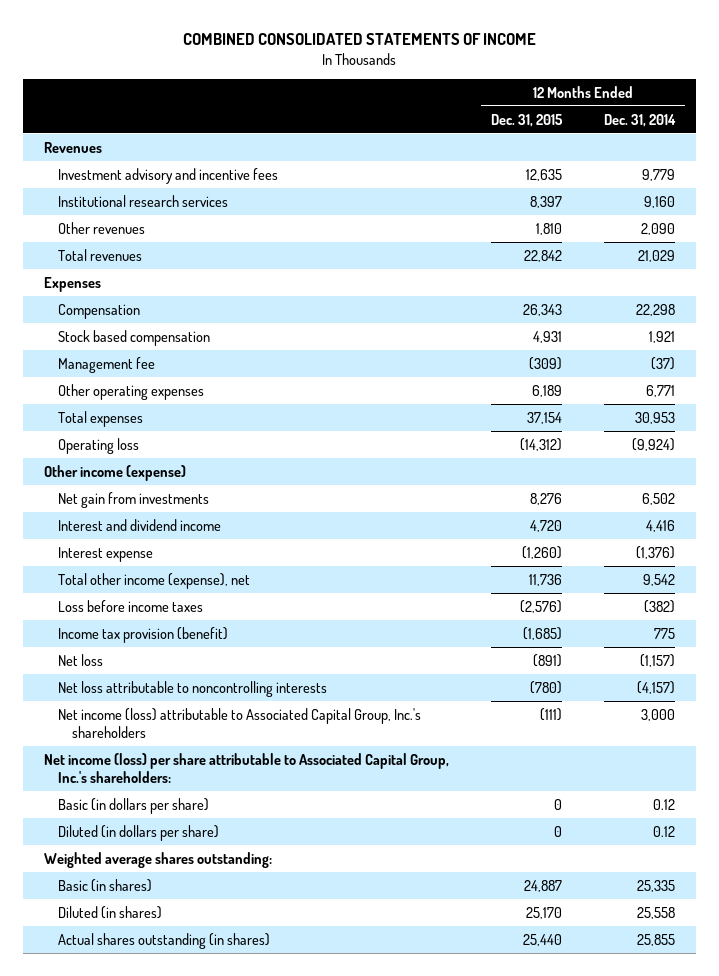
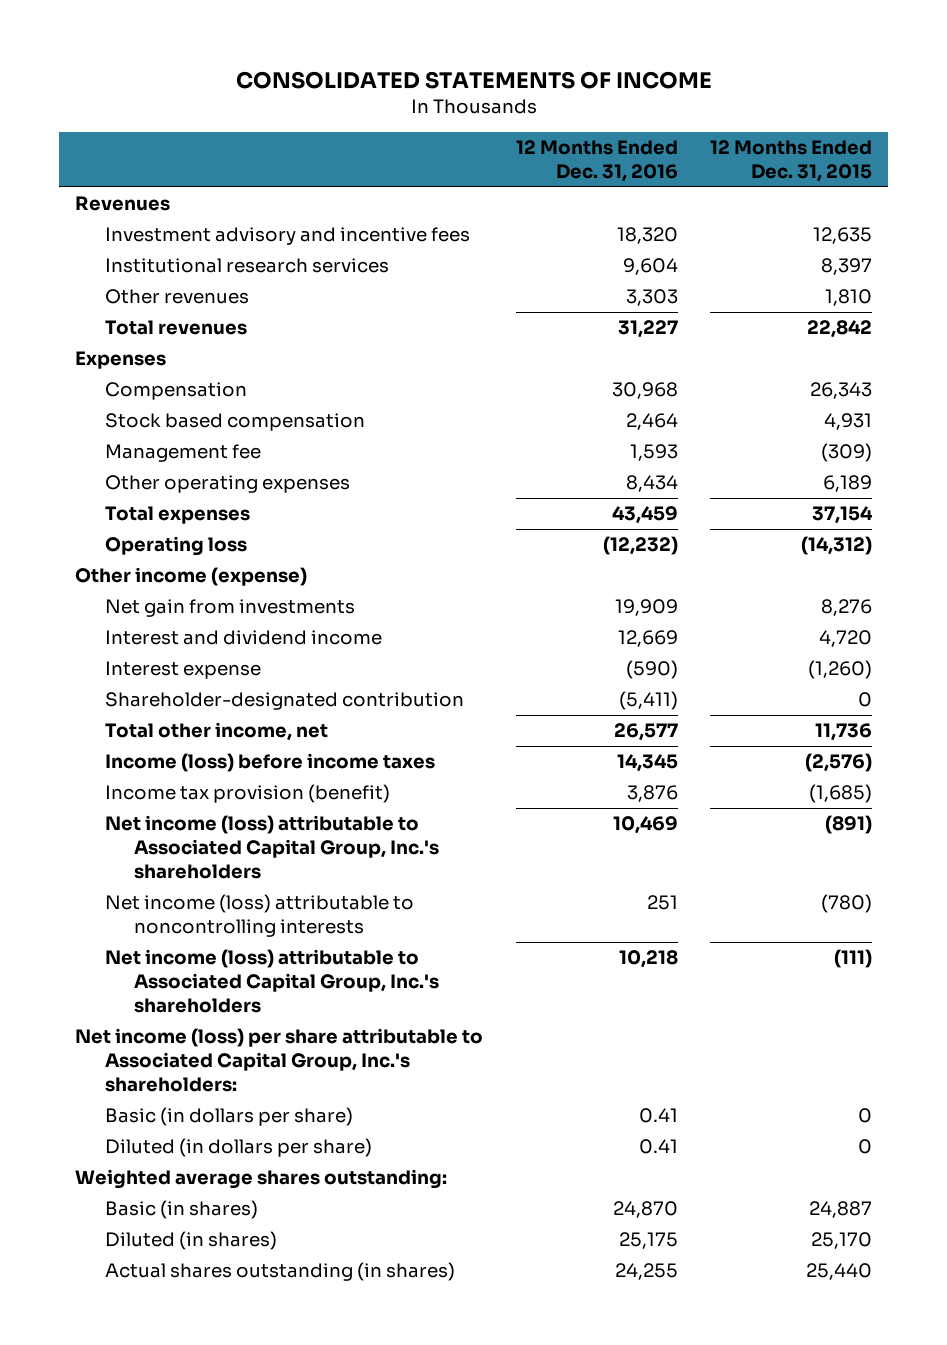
- COMBINED CONSOLIDATED STATEMENTS OF INCOME
+ CONSOLIDATED STATEMENTS OF INCOME
- | 12 Months Ended Dec. 31, 2015 | 12 Months Ended Dec. 31, 2014
+ | 12 Months Ended Dec. 31, 2016 | 12 Months Ended Dec. 31, 2015
- Total other income (expense), net | 11,736 | 9,542
- Loss before income taxes | (2,576) | (382)
+ Shareholder-designated contribution | (5,411) | 0
+ Total other income, net | 26,577 | 11,736
+ Income (loss) before income taxes | 14,345 | (2,576)
- Net loss | (891) | (1,157)
- Net loss attributable to noncontrolling interests | (780) | (4,157)
+ Net income (loss) attributable to Associated Capital Group, Inc.'s shareholders | 10,469 | (891)
+ Net income (loss) attributable to noncontrolling interests | 251 | (780)

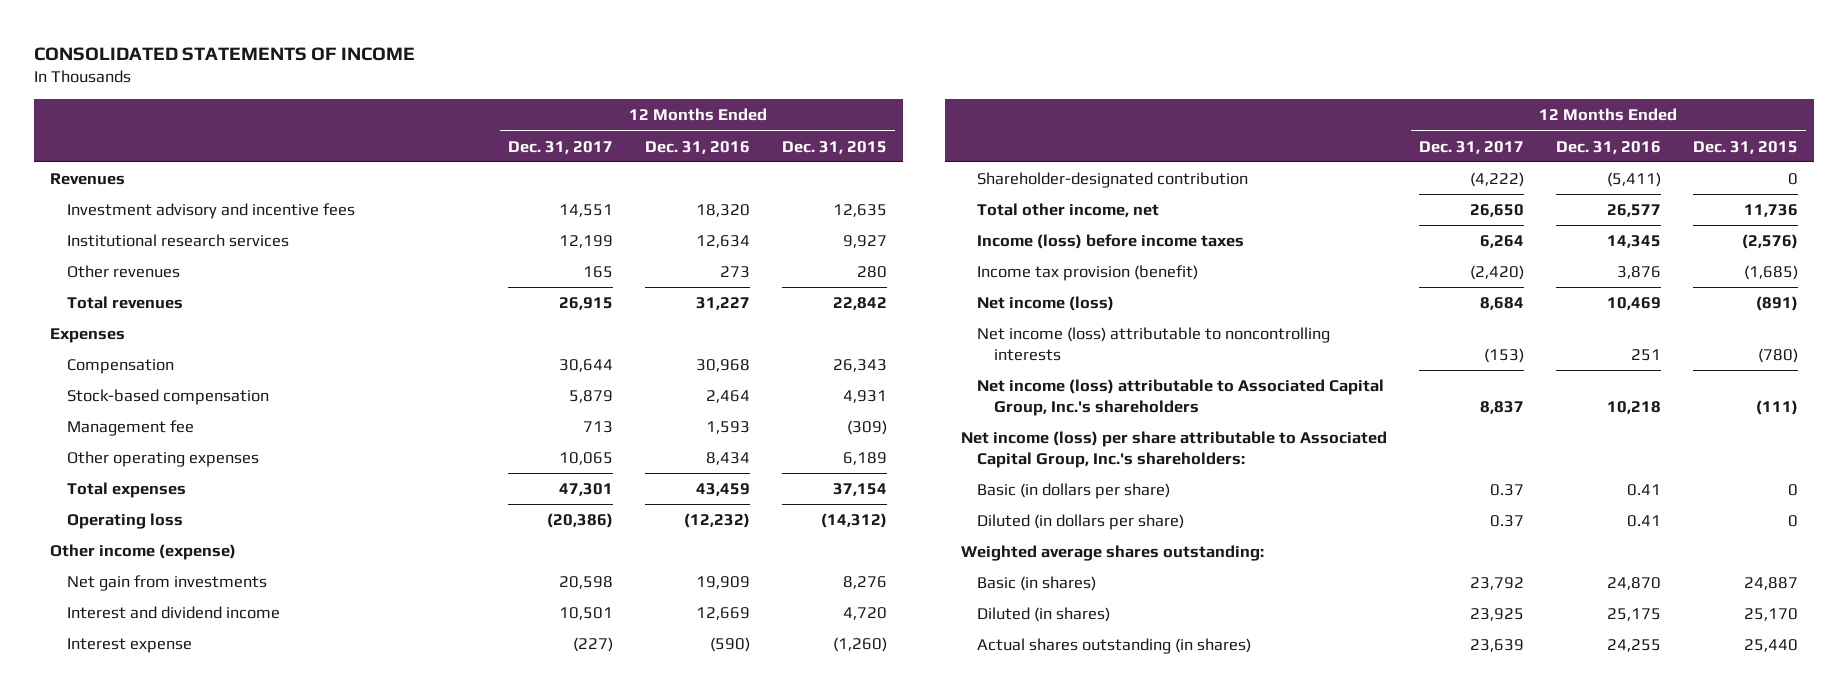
- | 12 Months Ended Dec. 31, 2016 | 12 Months Ended Dec. 31, 2015
+ | 12 Months Ended Dec. 31, 2017 | 12 Months Ended Dec. 31, 2016 | 12 Months Ended Dec. 31, 2015
- Institutional research services | 9,604 | 8,397
- Other revenues | 3,303 | 1,810
+ Institutional research services | 12,199 | 12,634 | 9,927
+ Other revenues | 165 | 273 | 280
- Stock based compensation | 2,464 | 4,931
+ Stock-based compensation | 5,879 | 2,464 | 4,931
- Net income (loss) attributable to Associated Capital Group, Inc.'s shareholders | 10,469 | (891)
+ Net income (loss) | 8,684 | 10,469 | (891)

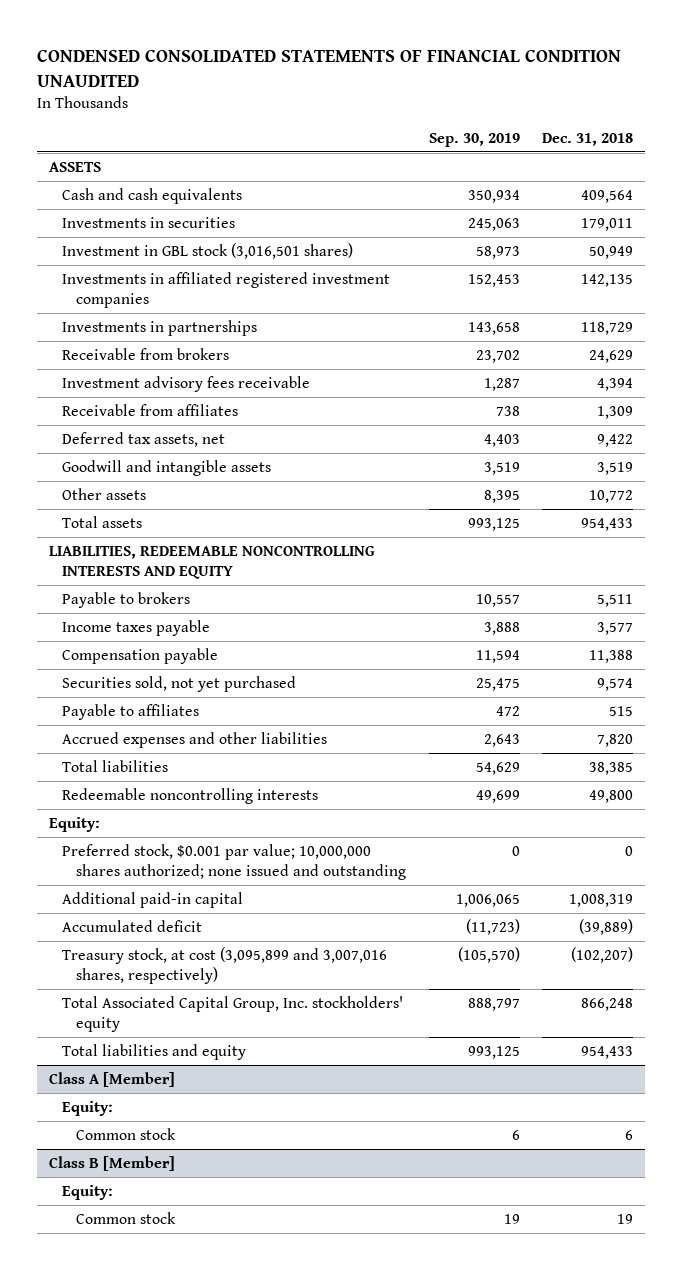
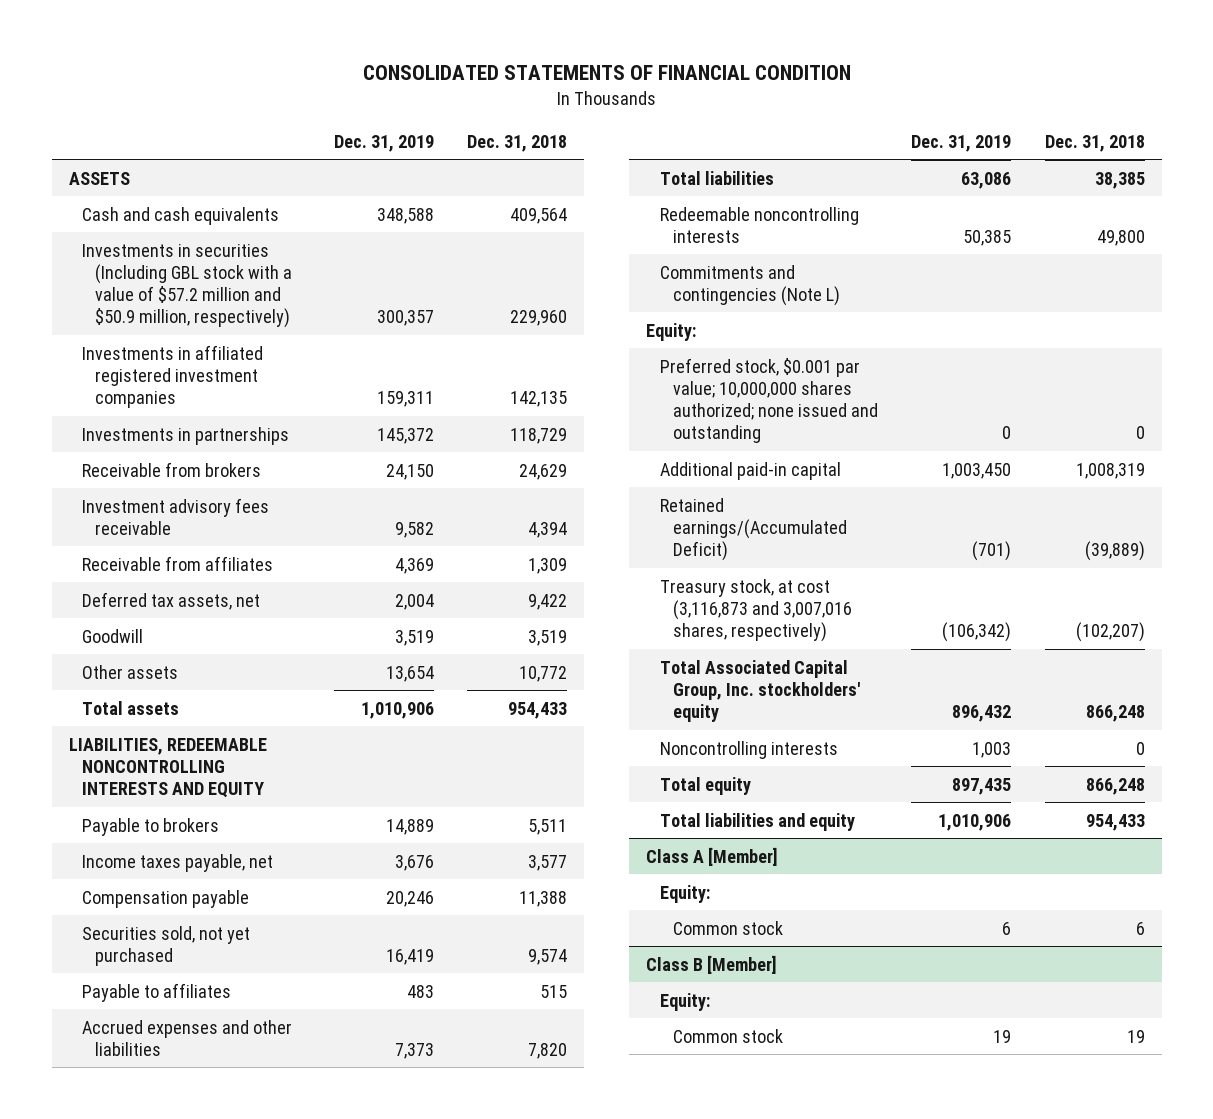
- CONDENSED CONSOLIDATED STATEMENTS OF FINANCIAL CONDITION UNAUDITED
+ CONSOLIDATED STATEMENTS OF FINANCIAL CONDITION
- | Sep. 30, 2019 | Dec. 31, 2018
+ | Dec. 31, 2019 | Dec. 31, 2018
- Investments in securities | 245,063 | 179,011
- Investment in GBL stock (3,016,501 shares) | 58,973 | 50,949
+ Investments in securities (Including GBL stock with a value of $57.2 million and $50.9 million, respectively) | 300,357 | 229,960
- Goodwill and intangible assets | 3,519 | 3,519
+ Goodwill | 3,519 | 3,519
- Income taxes payable | 3,888 | 3,577
+ Income taxes payable, net | 3,676 | 3,577
+ Commitments and contingencies (Note L)
- Accumulated deficit | (11,723) | (39,889)
- Treasury stock, at cost (3,095,899 and 3,007,016 shares, respectively) | (105,570) | (102,207)
+ Retained earnings/(Accumulated Deficit) | (701) | (39,889)
+ Treasury stock, at cost (3,116,873 and 3,007,016 shares, respectively) | (106,342) | (102,207)
+ Noncontrolling interests | 1,003 | 0
+ Total equity | 897,435 | 866,248

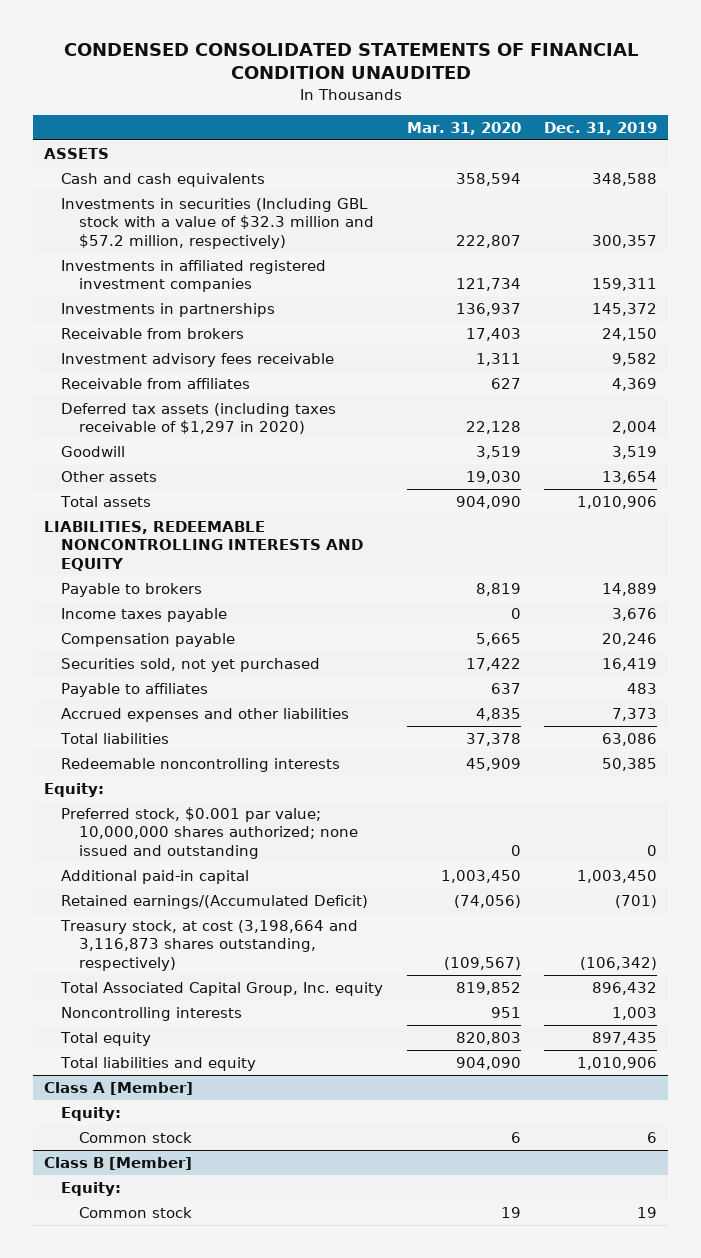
- CONSOLIDATED STATEMENTS OF FINANCIAL CONDITION
+ CONDENSED CONSOLIDATED STATEMENTS OF FINANCIAL CONDITION UNAUDITED
- | Dec. 31, 2019 | Dec. 31, 2018
+ | Mar. 31, 2020 | Dec. 31, 2019
- Investments in securities (Including GBL stock with a value of $57.2 million and $50.9 million, respectively) | 300,357 | 229,960
+ Investments in securities (Including GBL stock with a value of $32.3 million and $57.2 million, respectively) | 222,807 | 300,357
- Deferred tax assets, net | 2,004 | 9,422
+ Deferred tax assets (including taxes receivable of $1,297 in 2020) | 22,128 | 2,004
- Income taxes payable, net | 3,676 | 3,577
+ Income taxes payable | 0 | 3,676
- Commitments and contingencies (Note L)
- Treasury stock, at cost (3,116,873 and 3,007,016 shares, respectively) | (106,342) | (102,207)
- Total Associated Capital Group, Inc. stockholders' equity | 896,432 | 866,248
+ Treasury stock, at cost (3,198,664 and 3,116,873 shares outstanding, respectively) | (109,567) | (106,342)
+ Total Associated Capital Group, Inc. equity | 819,852 | 896,432

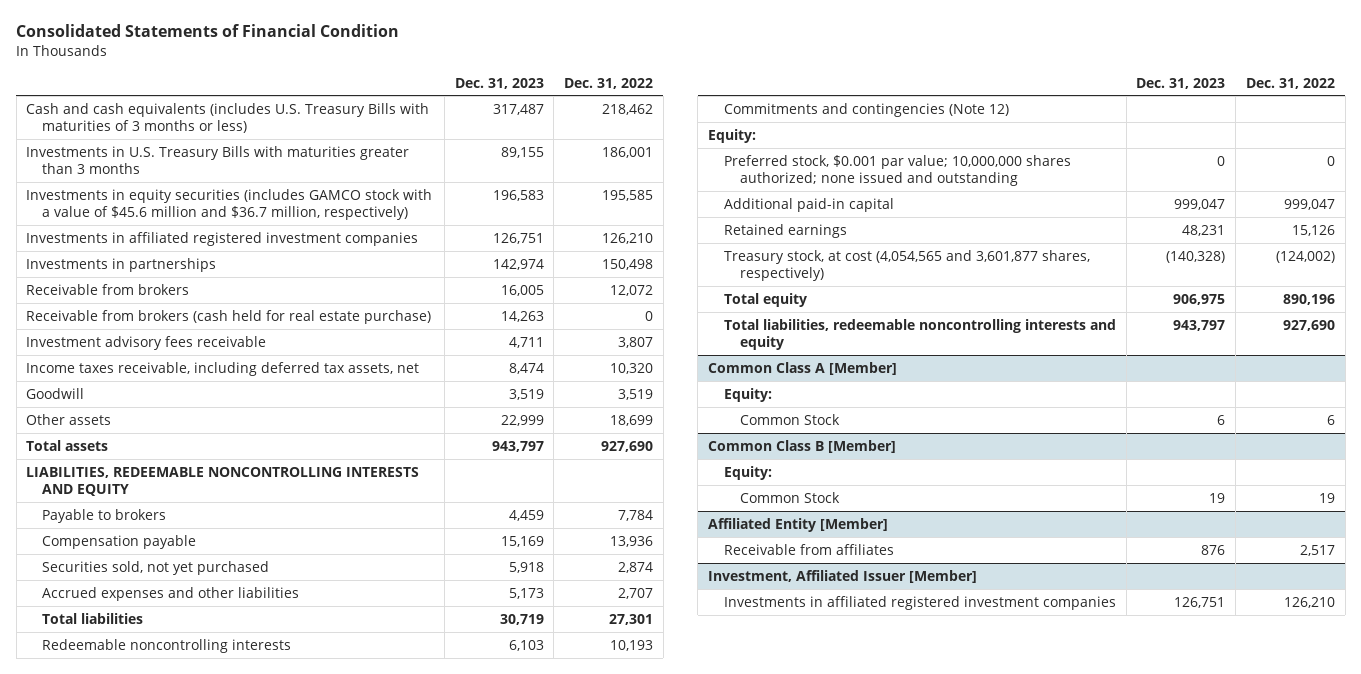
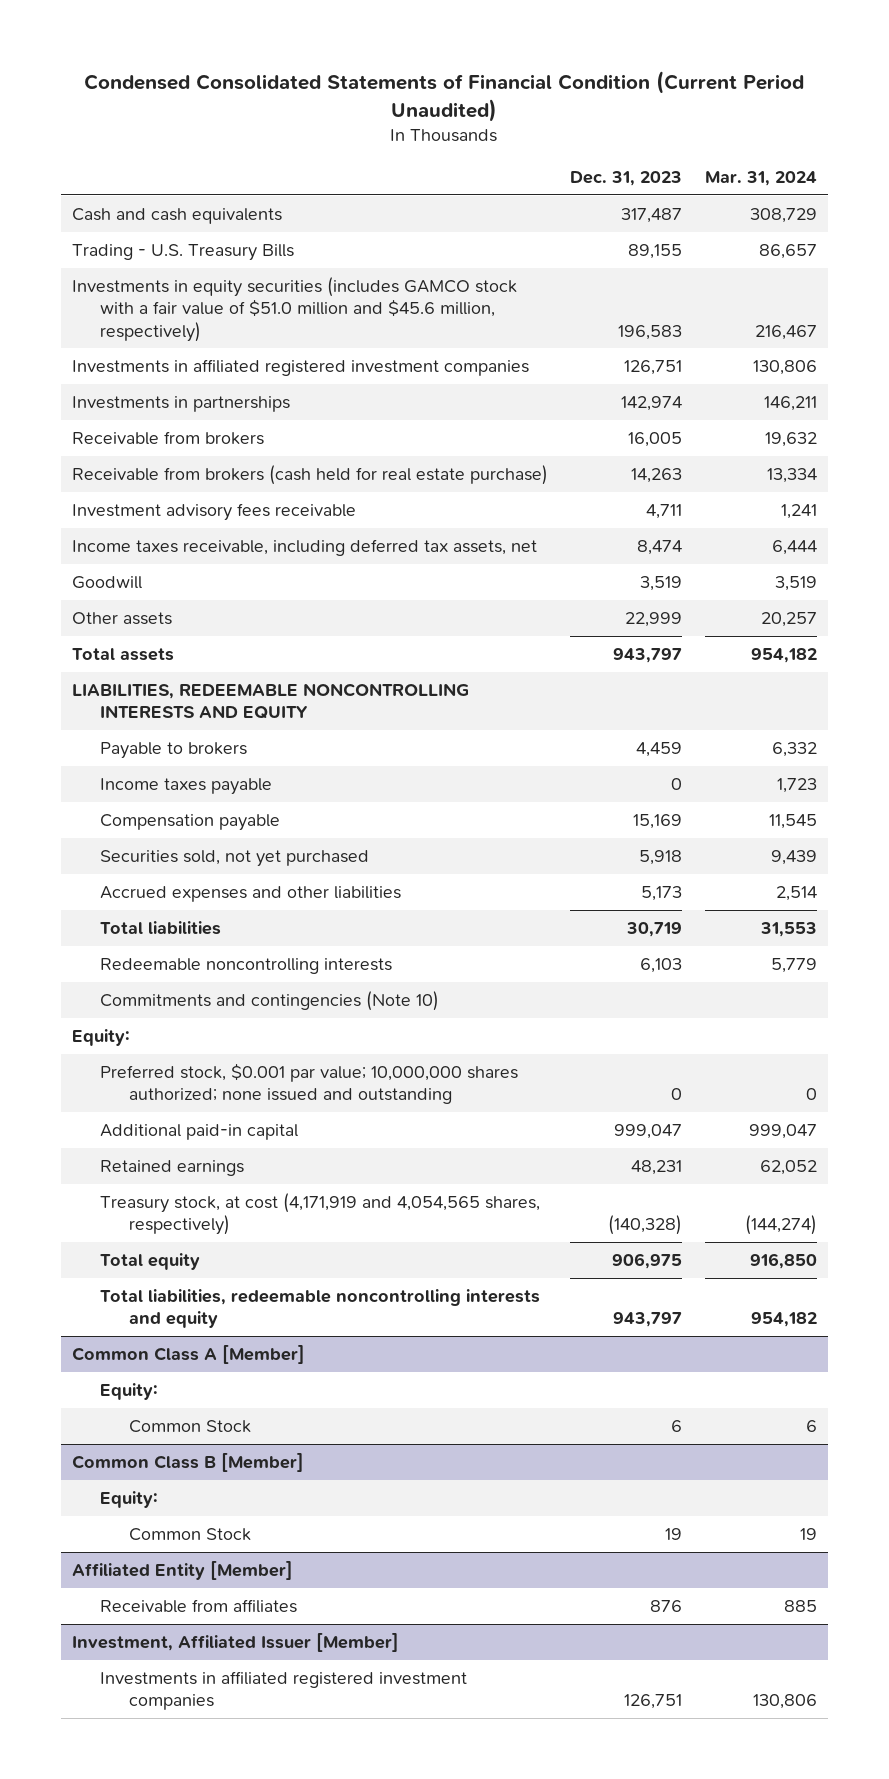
- Consolidated Statements of Financial Condition
+ Condensed Consolidated Statements of Financial Condition (Current Period Unaudited)
- | Dec. 31, 2023 | Dec. 31, 2022
+ | Dec. 31, 2023 | Mar. 31, 2024
- Cash and cash equivalents (includes U.S. Treasury Bills with maturities of 3 months or less) | 317,487 | 218,462
- Investments in U.S. Treasury Bills with maturities greater than 3 months | 89,155 | 186,001
- Investments in equity securities (includes GAMCO stock with a value of $45.6 million and $36.7 million, respectively) | 196,583 | 195,585
+ Cash and cash equivalents | 317,487 | 308,729
+ Trading - U.S. Treasury Bills | 89,155 | 86,657
+ Investments in equity securities (includes GAMCO stock with a fair value of $51.0 million and $45.6 million, respectively) | 196,583 | 216,467
+ Income taxes payable | 0 | 1,723
- Commitments and contingencies (Note 12)
+ Commitments and contingencies (Note 10)
- Treasury stock, at cost (4,054,565 and 3,601,877 shares, respectively) | (140,328) | (124,002)
+ Treasury stock, at cost (4,171,919 and 4,054,565 shares, respectively) | (140,328) | (144,274)

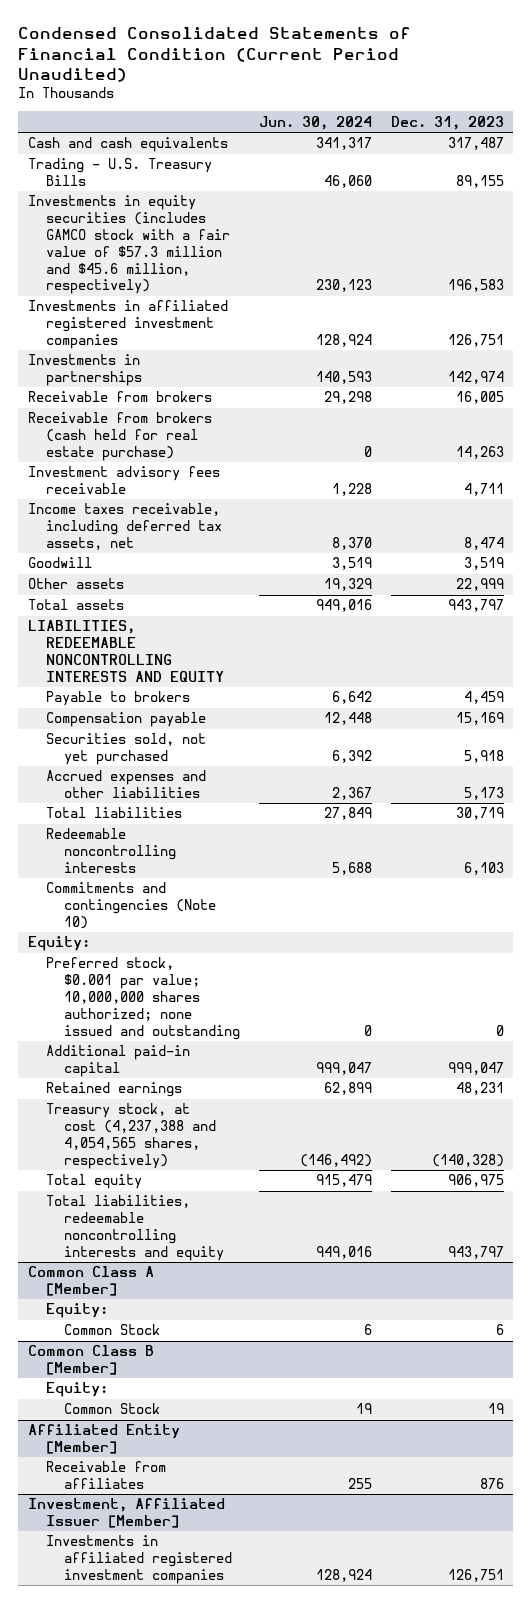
- | Dec. 31, 2023 | Mar. 31, 2024
+ | Jun. 30, 2024 | Dec. 31, 2023
- Investments in equity securities (includes GAMCO stock with a fair value of $51.0 million and $45.6 million, respectively) | 196,583 | 216,467
+ Investments in equity securities (includes GAMCO stock with a fair value of $57.3 million and $45.6 million, respectively) | 230,123 | 196,583
- Income taxes payable | 0 | 1,723
- Treasury stock, at cost (4,171,919 and 4,054,565 shares, respectively) | (140,328) | (144,274)
+ Treasury stock, at cost (4,237,388 and 4,054,565 shares, respectively) | (146,492) | (140,328)

